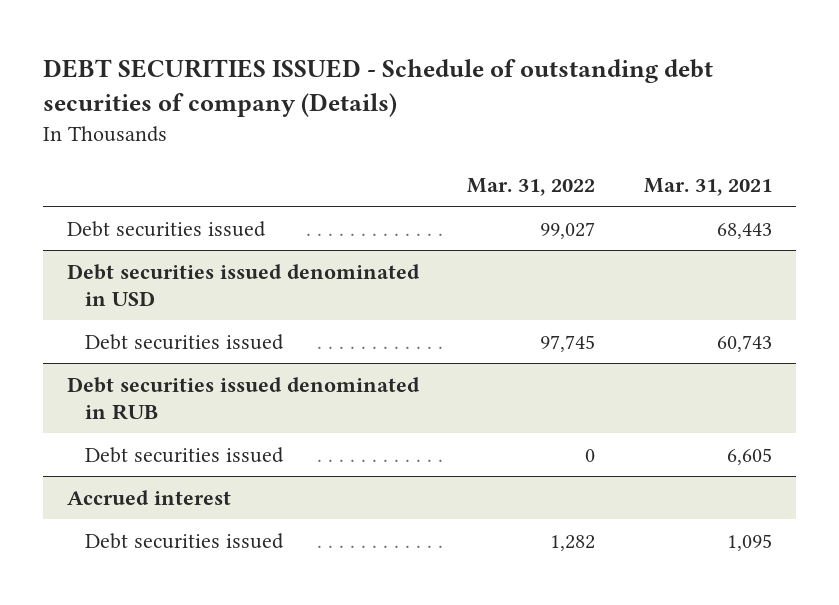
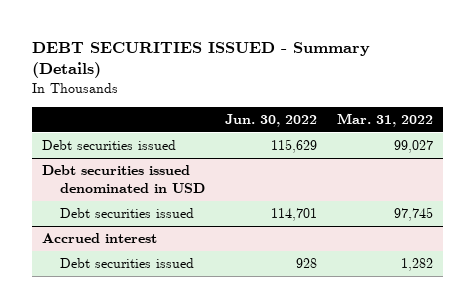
- DEBT SECURITIES ISSUED - Schedule of outstanding debt securities of company (Details)
+ DEBT SECURITIES ISSUED - Summary (Details)
- | Mar. 31, 2022 | Mar. 31, 2021
+ | Jun. 30, 2022 | Mar. 31, 2022
- Debt securities issued denominated in RUB
- Debt securities issued | 0 | 6,605

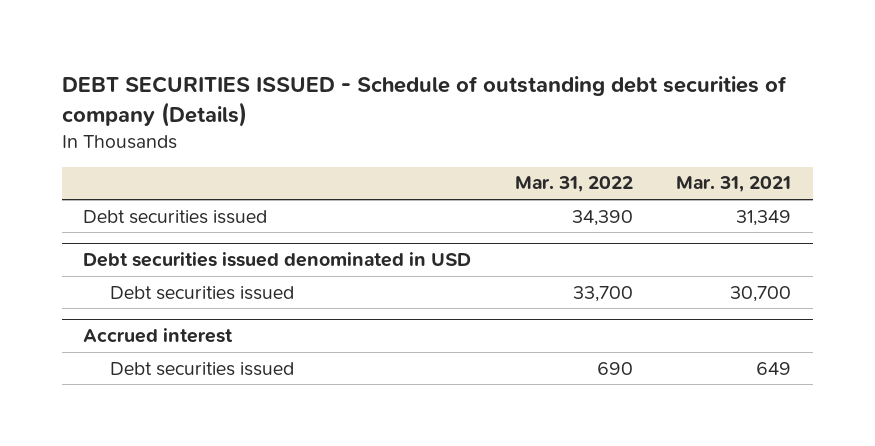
- DEBT SECURITIES ISSUED - Summary (Details)
+ DEBT SECURITIES ISSUED - Schedule of outstanding debt securities of company (Details)
- | Jun. 30, 2022 | Mar. 31, 2022
+ | Mar. 31, 2022 | Mar. 31, 2021
- Debt securities issued | 115,629 | 99,027
+ Debt securities issued | 34,390 | 31,349
@ Debt securities issued denominated in USD
- Debt securities issued | 114,701 | 97,745
+ Debt securities issued | 33,700 | 30,700
@ Accrued interest
- Debt securities issued | 928 | 1,282
+ Debt securities issued | 690 | 649

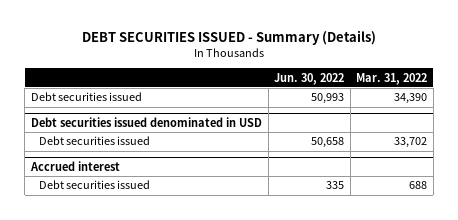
- DEBT SECURITIES ISSUED - Schedule of outstanding debt securities of company (Details)
+ DEBT SECURITIES ISSUED - Summary (Details)
- | Mar. 31, 2022 | Mar. 31, 2021
+ | Jun. 30, 2022 | Mar. 31, 2022
@ Debt securities issued denominated in USD
- Debt securities issued | 33,700 | 30,700
+ Debt securities issued | 50,658 | 33,702
@ Accrued interest
- Debt securities issued | 690 | 649
+ Debt securities issued | 335 | 688

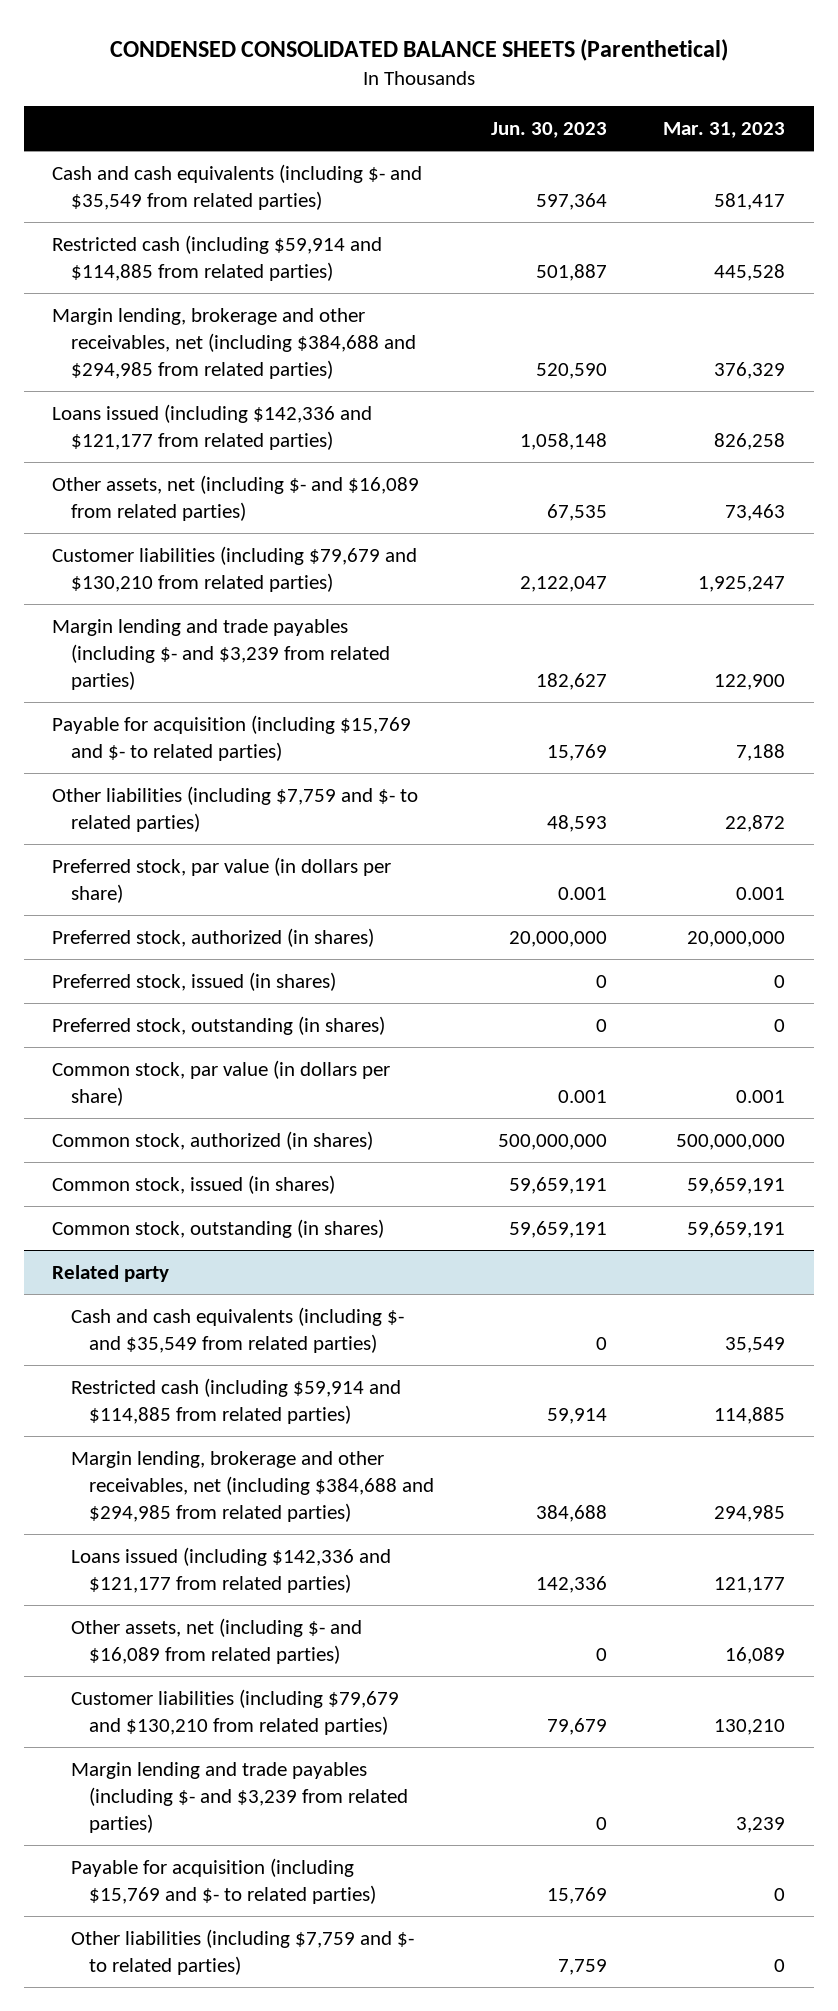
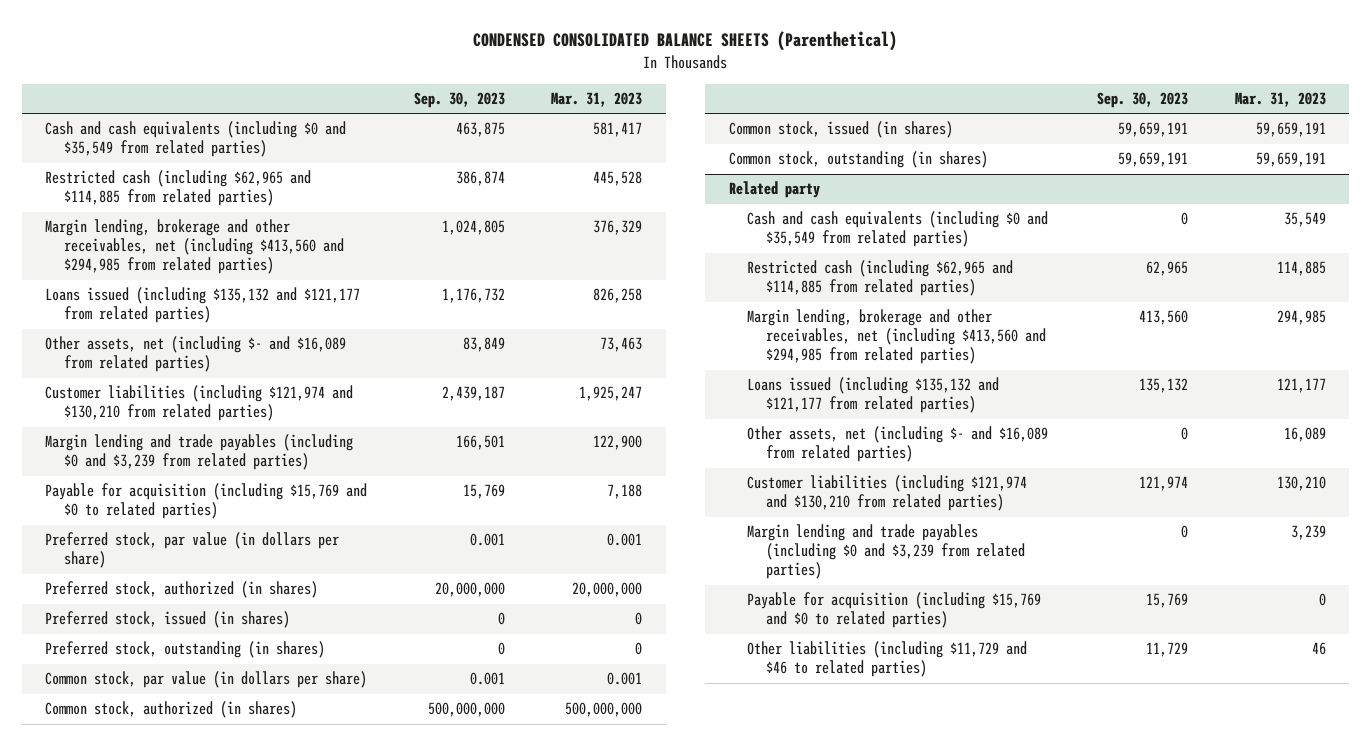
- | Jun. 30, 2023 | Mar. 31, 2023
+ | Sep. 30, 2023 | Mar. 31, 2023
- Cash and cash equivalents (including $- and $35,549 from related parties) | 597,364 | 581,417
- Restricted cash (including $59,914 and $114,885 from related parties) | 501,887 | 445,528
- Margin lending, brokerage and other receivables, net (including $384,688 and $294,985 from related parties) | 520,590 | 376,329
- Loans issued (including $142,336 and $121,177 from related parties) | 1,058,148 | 826,258
+ Cash and cash equivalents (including $0 and $35,549 from related parties) | 463,875 | 581,417
+ Restricted cash (including $62,965 and $114,885 from related parties) | 386,874 | 445,528
+ Margin lending, brokerage and other receivables, net (including $413,560 and $294,985 from related parties) | 1,024,805 | 376,329
+ Loans issued (including $135,132 and $121,177 from related parties) | 1,176,732 | 826,258
- Customer liabilities (including $79,679 and $130,210 from related parties) | 2,122,047 | 1,925,247
- Margin lending and trade payables (including $- and $3,239 from related parties) | 182,627 | 122,900
- Payable for acquisition (including $15,769 and $- to related parties) | 15,769 | 7,188
- Other liabilities (including $7,759 and $- to related parties) | 48,593 | 22,872
+ Customer liabilities (including $121,974 and $130,210 from related parties) | 2,439,187 | 1,925,247
+ Margin lending and trade payables (including $0 and $3,239 from related parties) | 166,501 | 122,900
+ Payable for acquisition (including $15,769 and $0 to related parties) | 15,769 | 7,188
@ Related party
- Cash and cash equivalents (including $- and $35,549 from related parties) | 0 | 35,549
- Restricted cash (including $59,914 and $114,885 from related parties) | 59,914 | 114,885
- Margin lending, brokerage and other receivables, net (including $384,688 and $294,985 from related parties) | 384,688 | 294,985
- Loans issued (including $142,336 and $121,177 from related parties) | 142,336 | 121,177
+ Cash and cash equivalents (including $0 and $35,549 from related parties) | 0 | 35,549
+ Restricted cash (including $62,965 and $114,885 from related parties) | 62,965 | 114,885
+ Margin lending, brokerage and other receivables, net (including $413,560 and $294,985 from related parties) | 413,560 | 294,985
+ Loans issued (including $135,132 and $121,177 from related parties) | 135,132 | 121,177
- Customer liabilities (including $79,679 and $130,210 from related parties) | 79,679 | 130,210
- Margin lending and trade payables (including $- and $3,239 from related parties) | 0 | 3,239
- Payable for acquisition (including $15,769 and $- to related parties) | 15,769 | 0
- Other liabilities (including $7,759 and $- to related parties) | 7,759 | 0
+ Customer liabilities (including $121,974 and $130,210 from related parties) | 121,974 | 130,210
+ Margin lending and trade payables (including $0 and $3,239 from related parties) | 0 | 3,239
+ Payable for acquisition (including $15,769 and $0 to related parties) | 15,769 | 0
+ Other liabilities (including $11,729 and $46 to related parties) | 11,729 | 46

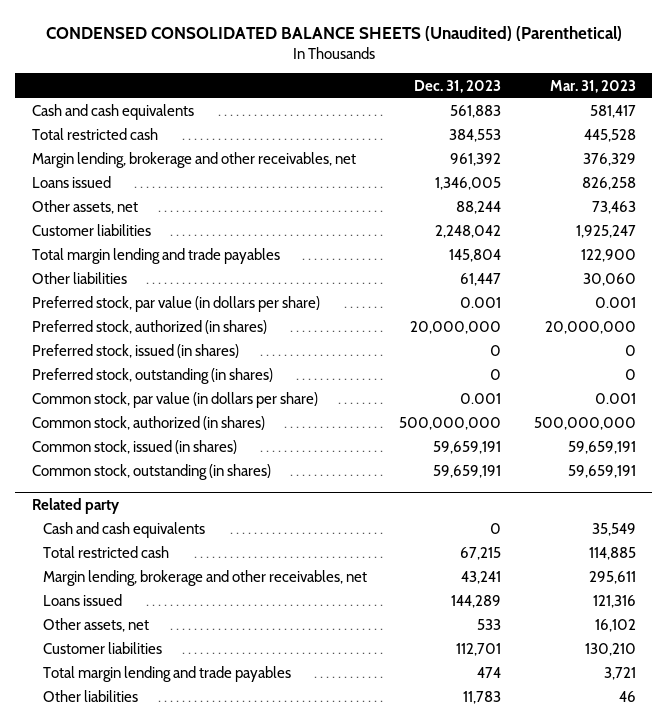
- CONDENSED CONSOLIDATED BALANCE SHEETS (Parenthetical)
+ CONDENSED CONSOLIDATED BALANCE SHEETS (Unaudited) (Parenthetical)
- | Sep. 30, 2023 | Mar. 31, 2023
+ | Dec. 31, 2023 | Mar. 31, 2023
- Cash and cash equivalents (including $0 and $35,549 from related parties) | 463,875 | 581,417
- Restricted cash (including $62,965 and $114,885 from related parties) | 386,874 | 445,528
- Margin lending, brokerage and other receivables, net (including $413,560 and $294,985 from related parties) | 1,024,805 | 376,329
- Loans issued (including $135,132 and $121,177 from related parties) | 1,176,732 | 826,258
- Other assets, net (including $- and $16,089 from related parties) | 83,849 | 73,463
- Customer liabilities (including $121,974 and $130,210 from related parties) | 2,439,187 | 1,925,247
- Margin lending and trade payables (including $0 and $3,239 from related parties) | 166,501 | 122,900
- Payable for acquisition (including $15,769 and $0 to related parties) | 15,769 | 7,188
+ Cash and cash equivalents | 561,883 | 581,417
+ Total restricted cash | 384,553 | 445,528
+ Margin lending, brokerage and other receivables, net | 961,392 | 376,329
+ Loans issued | 1,346,005 | 826,258
+ Other assets, net | 88,244 | 73,463
+ Customer liabilities | 2,248,042 | 1,925,247
+ Total margin lending and trade payables | 145,804 | 122,900
+ Other liabilities | 61,447 | 30,060
@ Related party
- Cash and cash equivalents (including $0 and $35,549 from related parties) | 0 | 35,549
- Restricted cash (including $62,965 and $114,885 from related parties) | 62,965 | 114,885
- Margin lending, brokerage and other receivables, net (including $413,560 and $294,985 from related parties) | 413,560 | 294,985
- Loans issued (including $135,132 and $121,177 from related parties) | 135,132 | 121,177
- Other assets, net (including $- and $16,089 from related parties) | 0 | 16,089
- Customer liabilities (including $121,974 and $130,210 from related parties) | 121,974 | 130,210
- Margin lending and trade payables (including $0 and $3,239 from related parties) | 0 | 3,239
- Payable for acquisition (including $15,769 and $0 to related parties) | 15,769 | 0
- Other liabilities (including $11,729 and $46 to related parties) | 11,729 | 46
+ Cash and cash equivalents | 0 | 35,549
+ Total restricted cash | 67,215 | 114,885
+ Margin lending, brokerage and other receivables, net | 43,241 | 295,611
+ Loans issued | 144,289 | 121,316
+ Other assets, net | 533 | 16,102
+ Customer liabilities | 112,701 | 130,210
+ Total margin lending and trade payables | 474 | 3,721
+ Other liabilities | 11,783 | 46

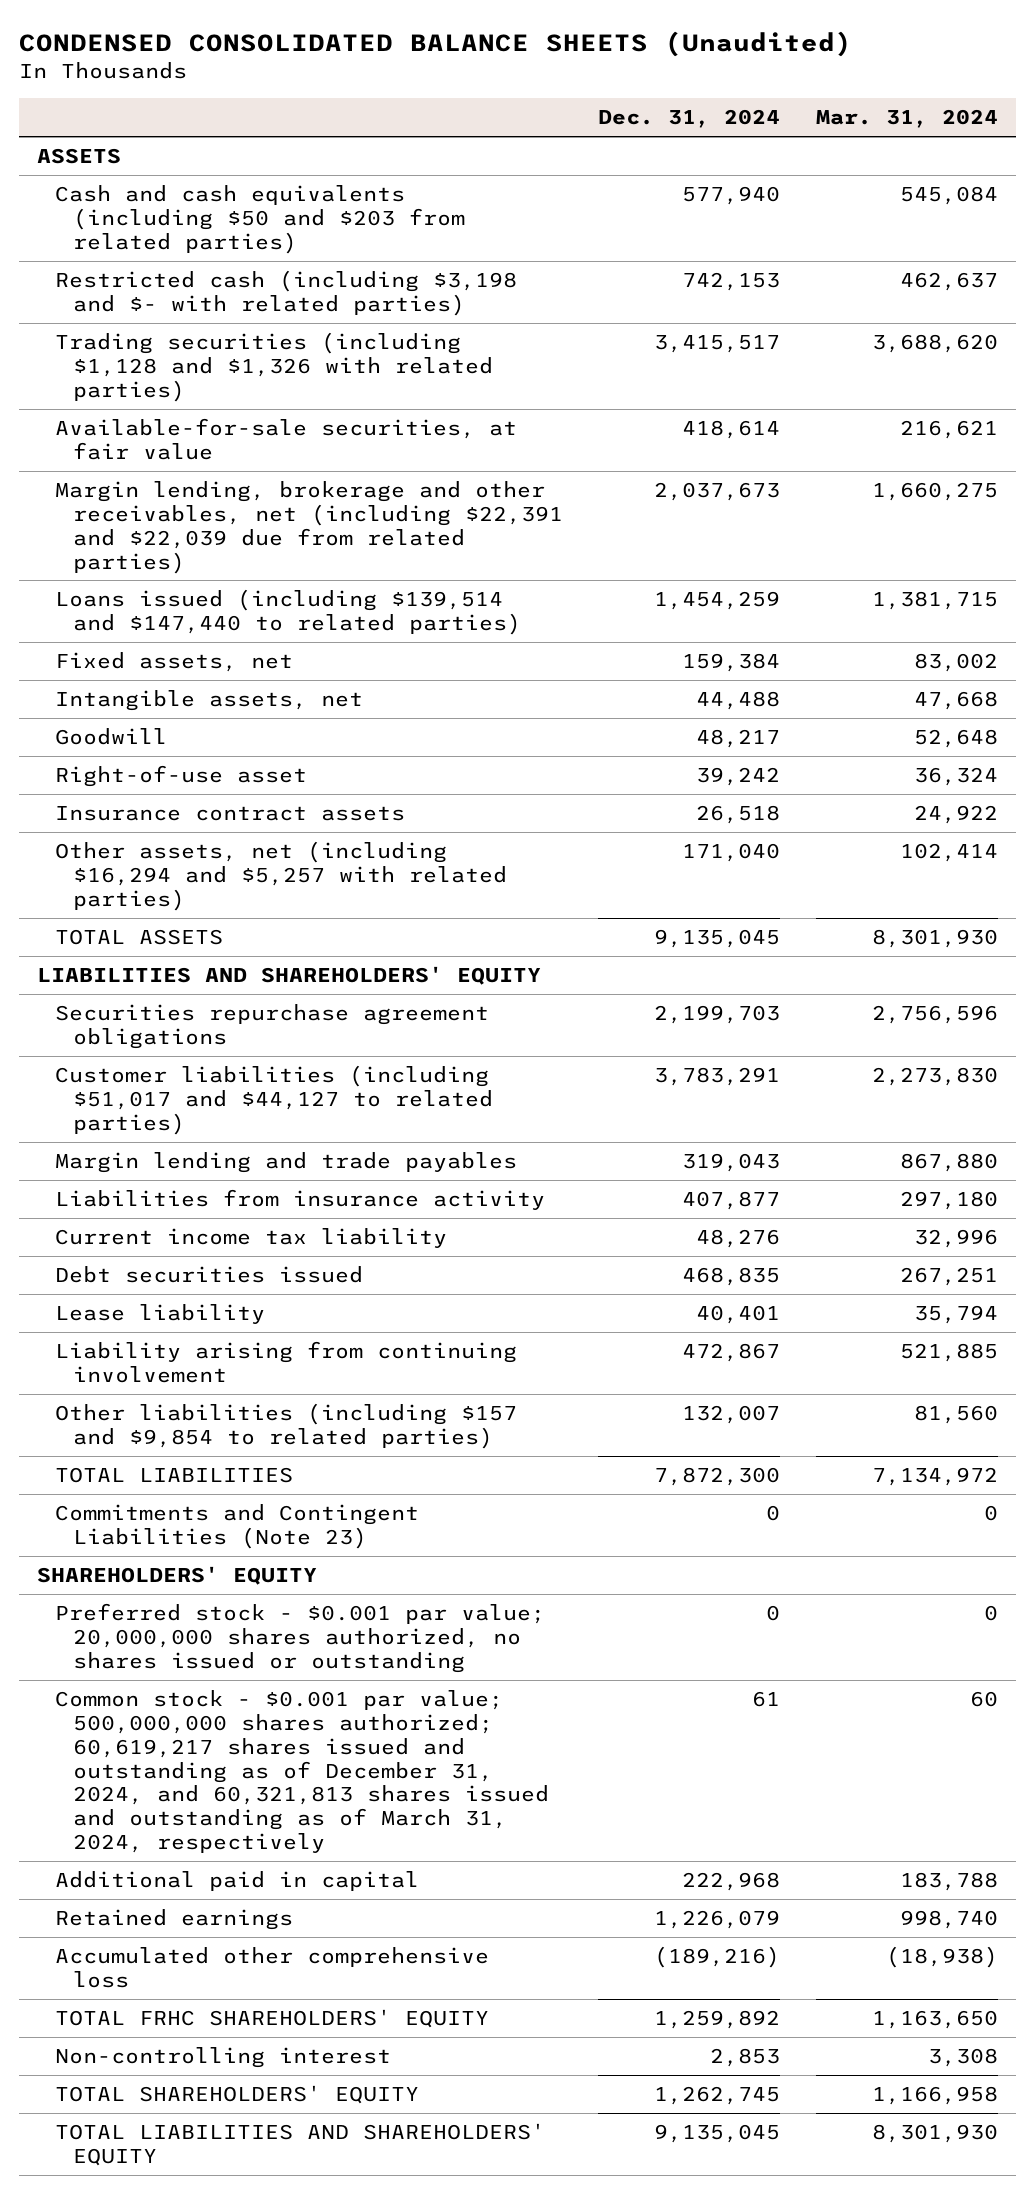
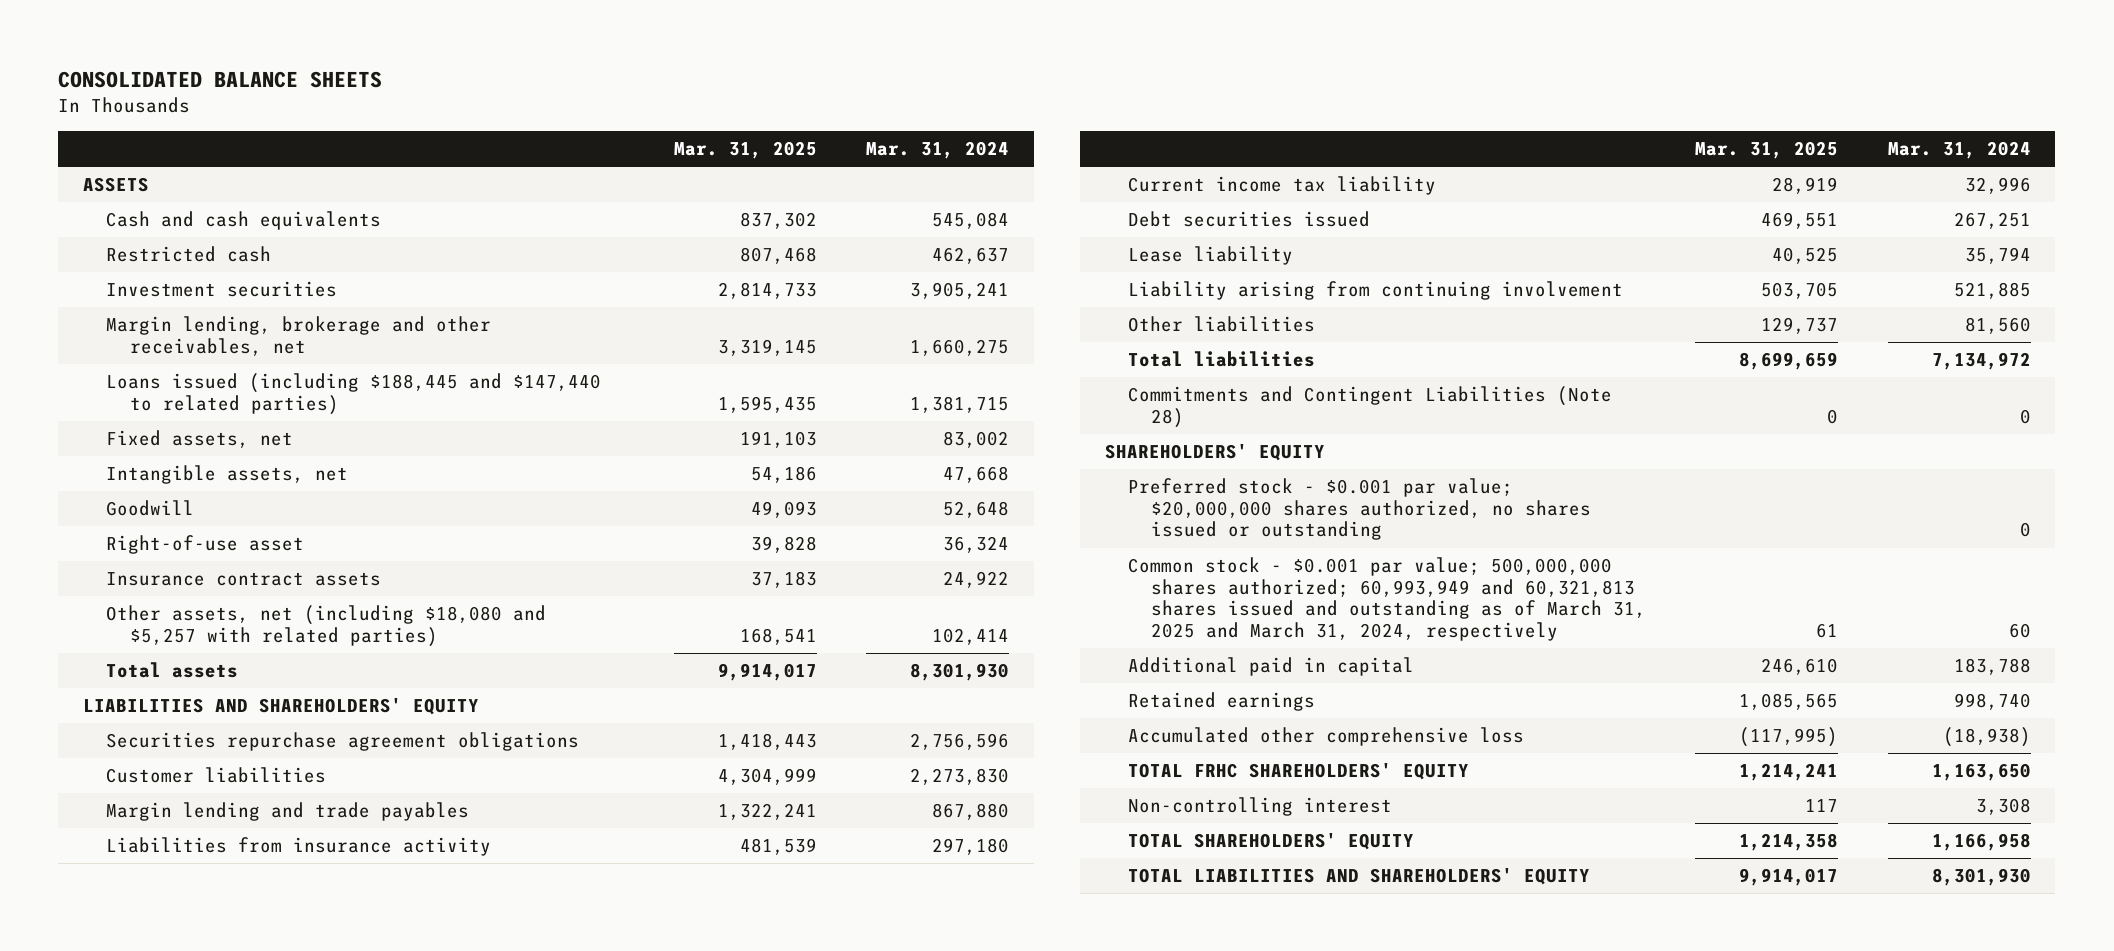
- CONDENSED CONSOLIDATED BALANCE SHEETS (Unaudited)
+ CONSOLIDATED BALANCE SHEETS
- | Dec. 31, 2024 | Mar. 31, 2024
+ | Mar. 31, 2025 | Mar. 31, 2024
- Cash and cash equivalents (including $50 and $203 from related parties) | 577,940 | 545,084
- Restricted cash (including $3,198 and $- with related parties) | 742,153 | 462,637
- Trading securities (including $1,128 and $1,326 with related parties) | 3,415,517 | 3,688,620
- Available-for-sale securities, at fair value | 418,614 | 216,621
- Margin lending, brokerage and other receivables, net (including $22,391 and $22,039 due from related parties) | 2,037,673 | 1,660,275
- Loans issued (including $139,514 and $147,440 to related parties) | 1,454,259 | 1,381,715
+ Cash and cash equivalents | 837,302 | 545,084
+ Restricted cash | 807,468 | 462,637
+ Investment securities | 2,814,733 | 3,905,241
+ Margin lending, brokerage and other receivables, net | 3,319,145 | 1,660,275
+ Loans issued (including $188,445 and $147,440 to related parties) | 1,595,435 | 1,381,715
- Other assets, net (including $16,294 and $5,257 with related parties) | 171,040 | 102,414
- TOTAL ASSETS | 9,135,045 | 8,301,930
+ Other assets, net (including $18,080 and $5,257 with related parties) | 168,541 | 102,414
+ Total assets | 9,914,017 | 8,301,930
- Customer liabilities (including $51,017 and $44,127 to related parties) | 3,783,291 | 2,273,830
+ Customer liabilities | 4,304,999 | 2,273,830
- Other liabilities (including $157 and $9,854 to related parties) | 132,007 | 81,560
- TOTAL LIABILITIES | 7,872,300 | 7,134,972
- Commitments and Contingent Liabilities (Note 23) | 0 | 0
+ Other liabilities | 129,737 | 81,560
+ Total liabilities | 8,699,659 | 7,134,972
+ Commitments and Contingent Liabilities (Note 28) | 0 | 0
- Preferred stock - $0.001 par value; 20,000,000 shares authorized, no shares issued or outstanding | 0 | 0
- Common stock - $0.001 par value; 500,000,000 shares authorized; 60,619,217 shares issued and outstanding as of December 31, 2024, and 60,321,813 shares issued and outstanding as of March 31, 2024, respectively | 61 | 60
+ Preferred stock - $0.001 par value; $20,000,000 shares authorized, no shares issued or outstanding | | 0
+ Common stock - $0.001 par value; 500,000,000 shares authorized; 60,993,949 and 60,321,813 shares issued and outstanding as of March 31, 2025 and March 31, 2024, respectively | 61 | 60

